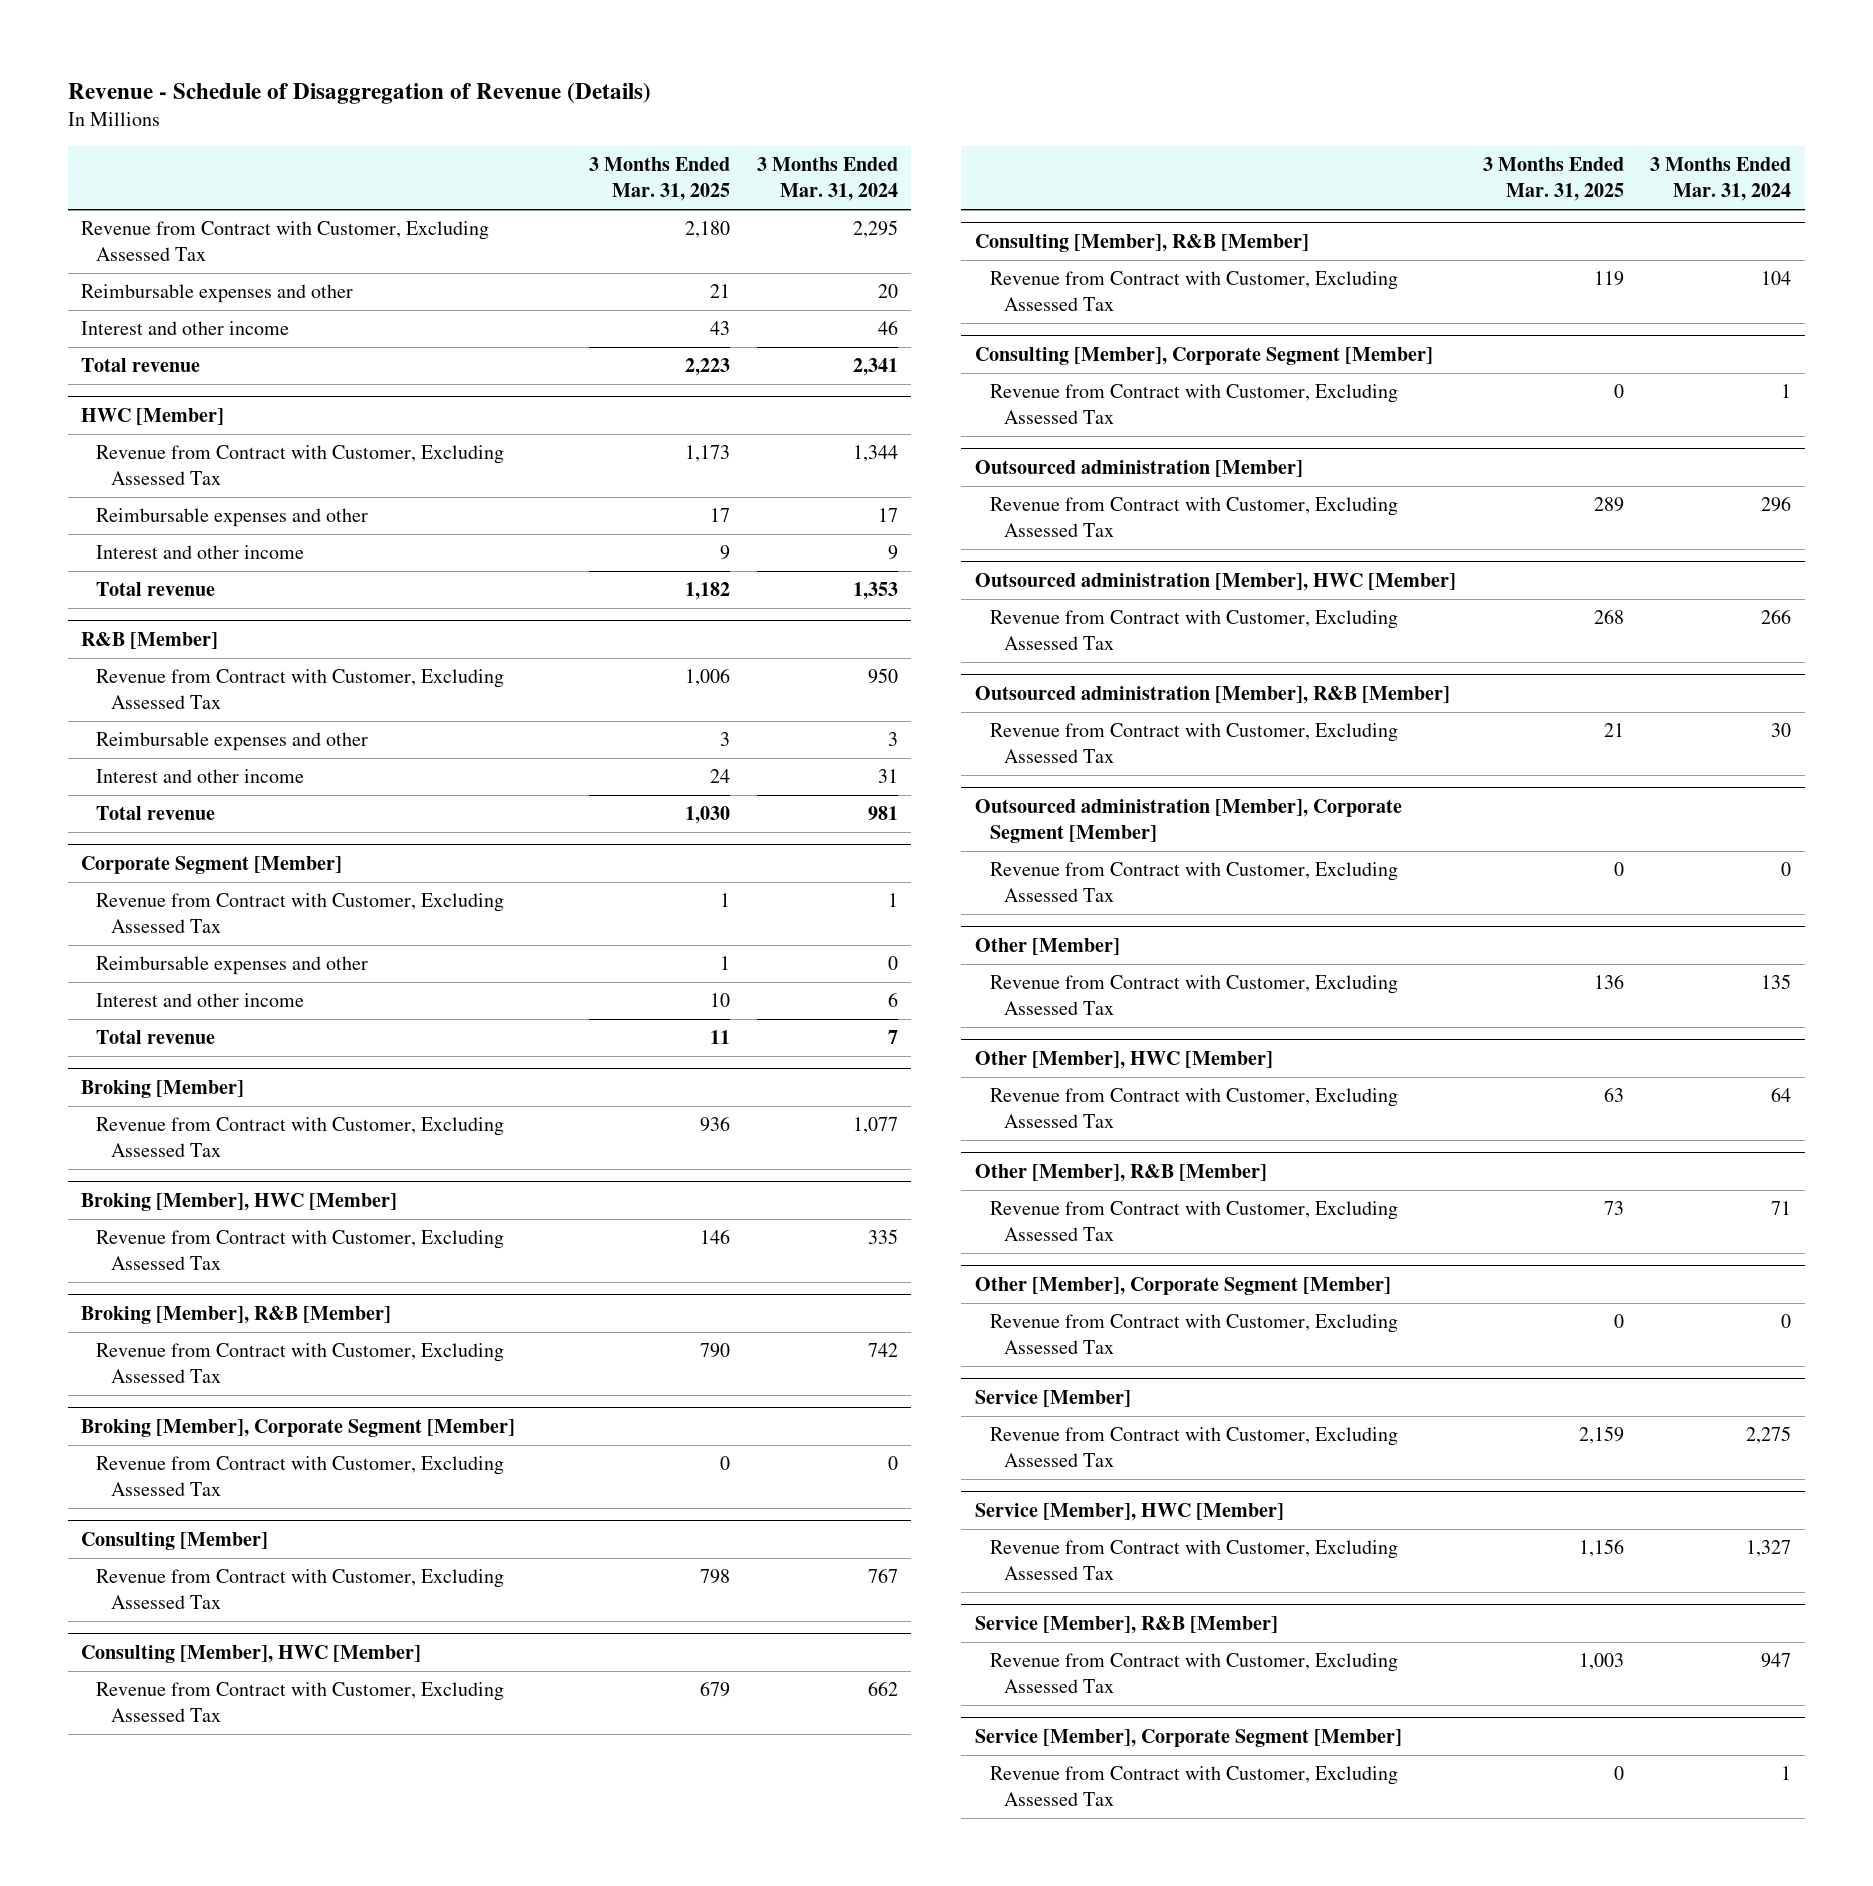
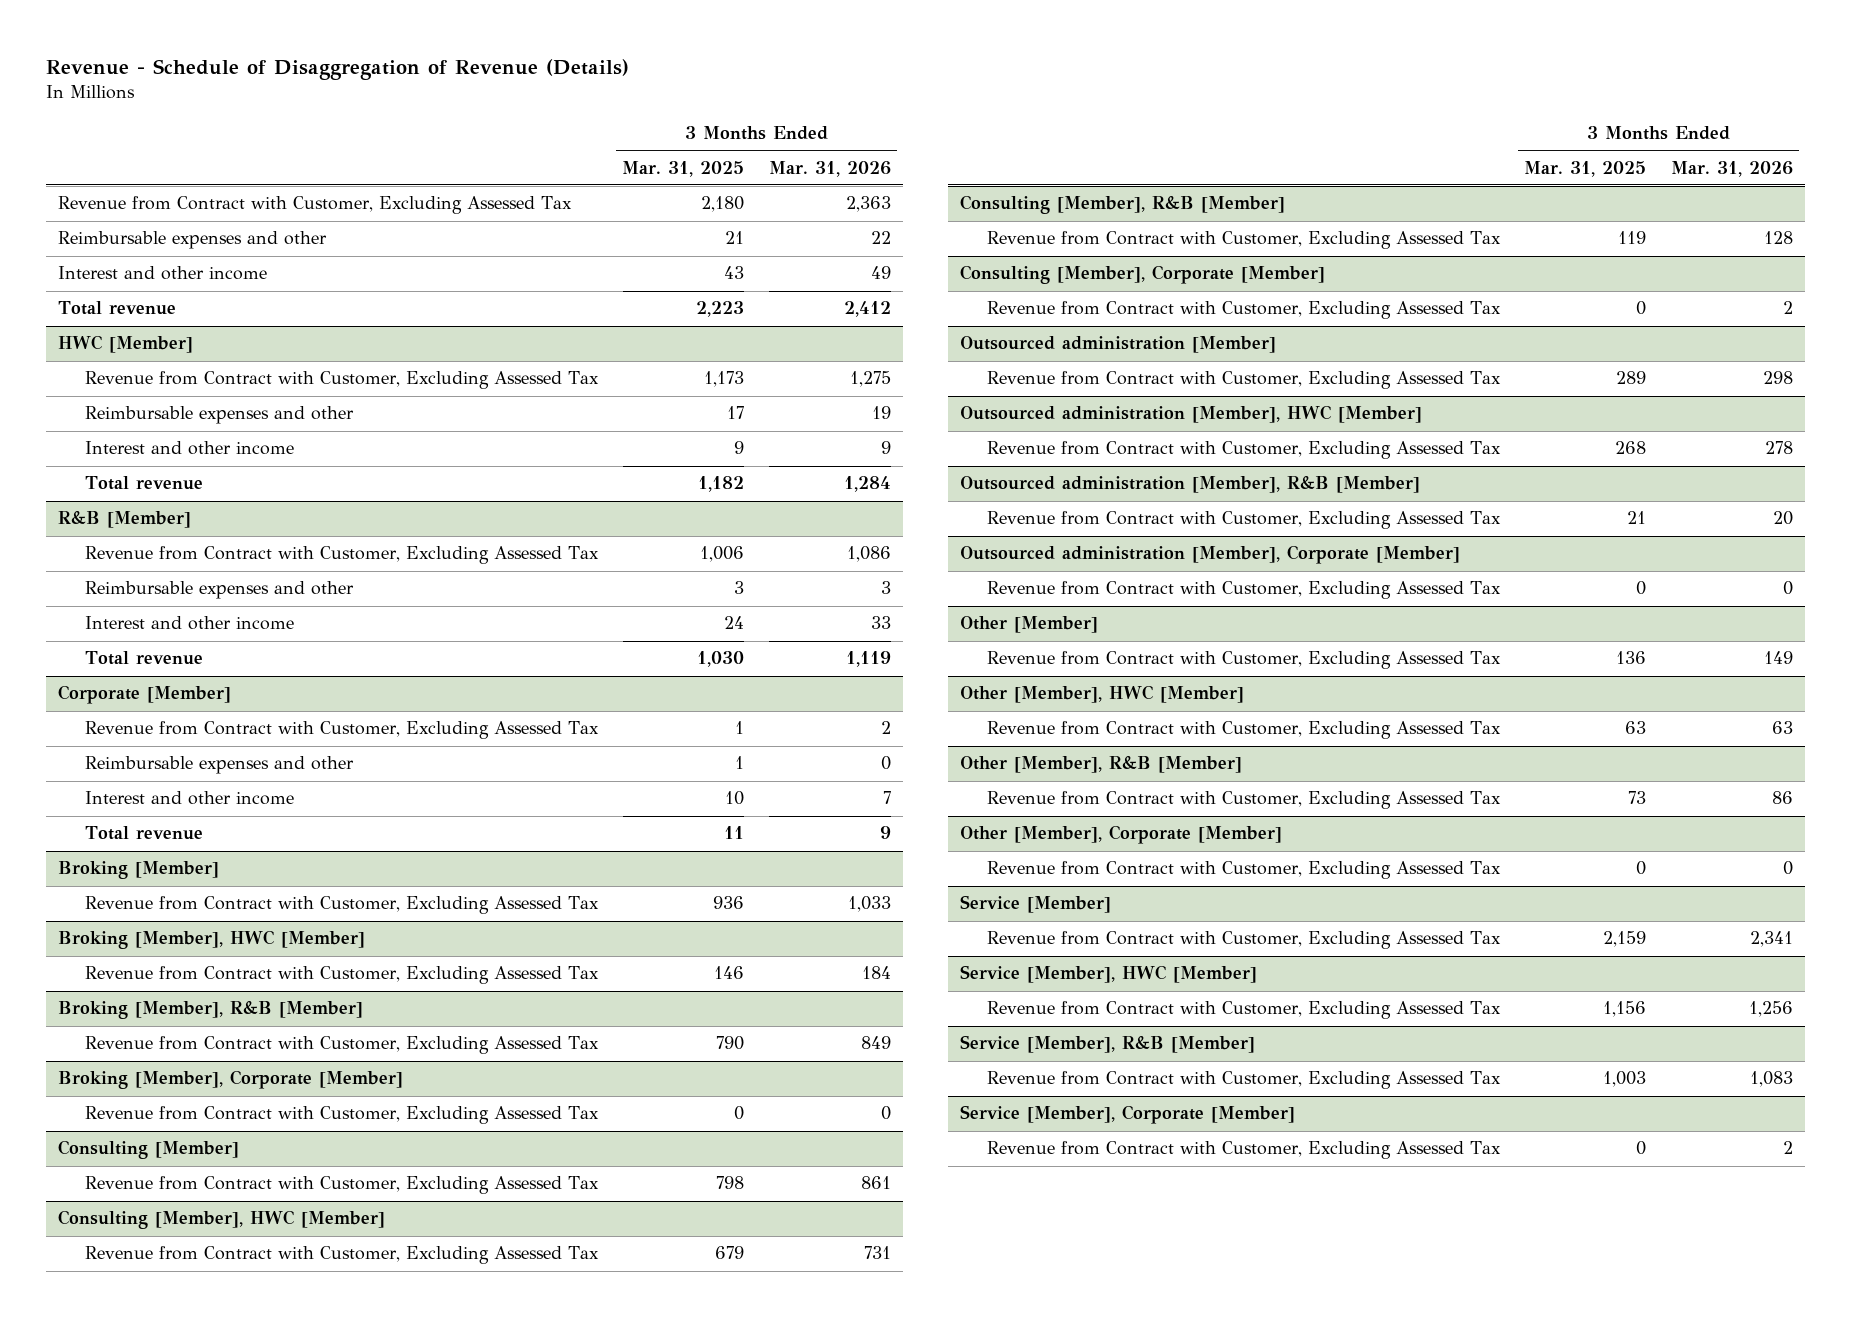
- | 3 Months Ended Mar. 31, 2025 | 3 Months Ended Mar. 31, 2024
+ | 3 Months Ended Mar. 31, 2025 | 3 Months Ended Mar. 31, 2026
- Corporate Segment [Member]
+ Corporate [Member]
- Broking [Member], Corporate Segment [Member]
+ Broking [Member], Corporate [Member]
- Consulting [Member], Corporate Segment [Member]
+ Consulting [Member], Corporate [Member]
- Outsourced administration [Member], Corporate Segment [Member]
+ Outsourced administration [Member], Corporate [Member]
- Other [Member], Corporate Segment [Member]
+ Other [Member], Corporate [Member]
- Service [Member], Corporate Segment [Member]
+ Service [Member], Corporate [Member]

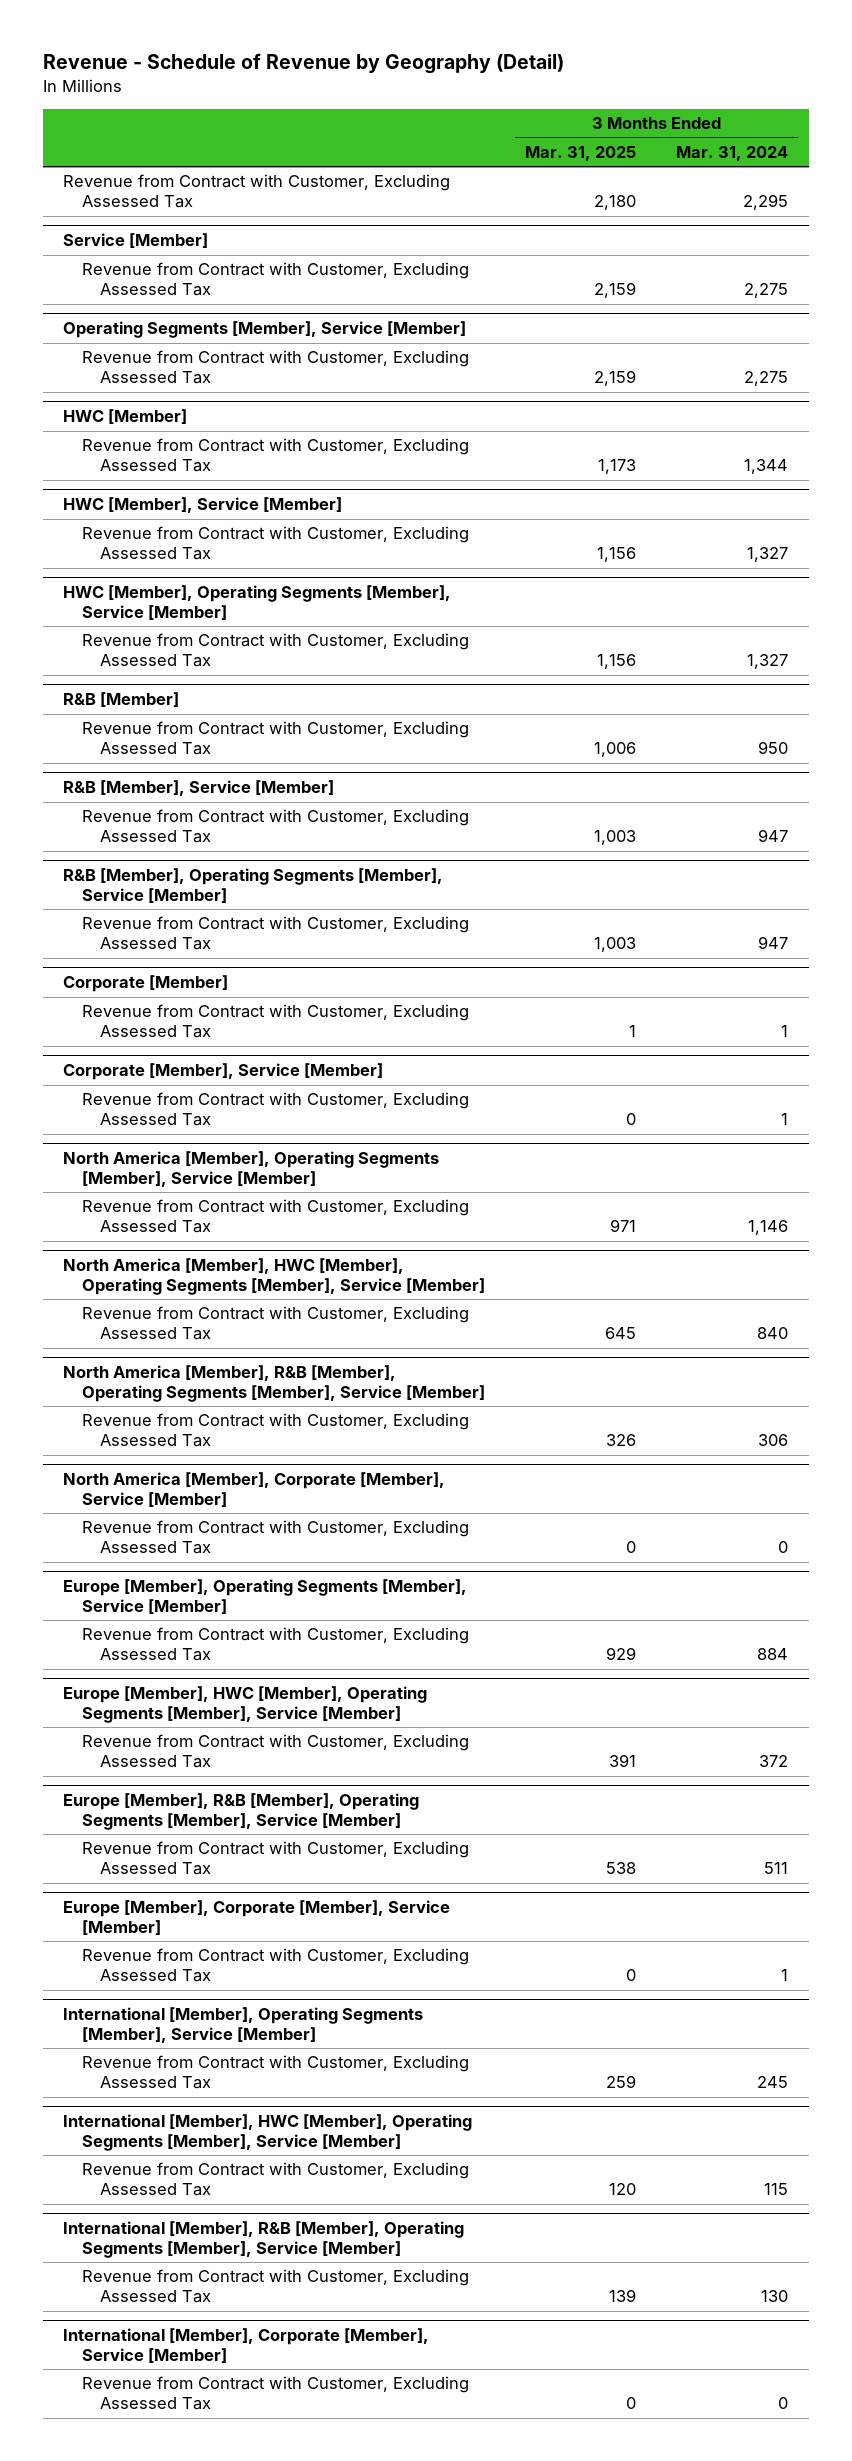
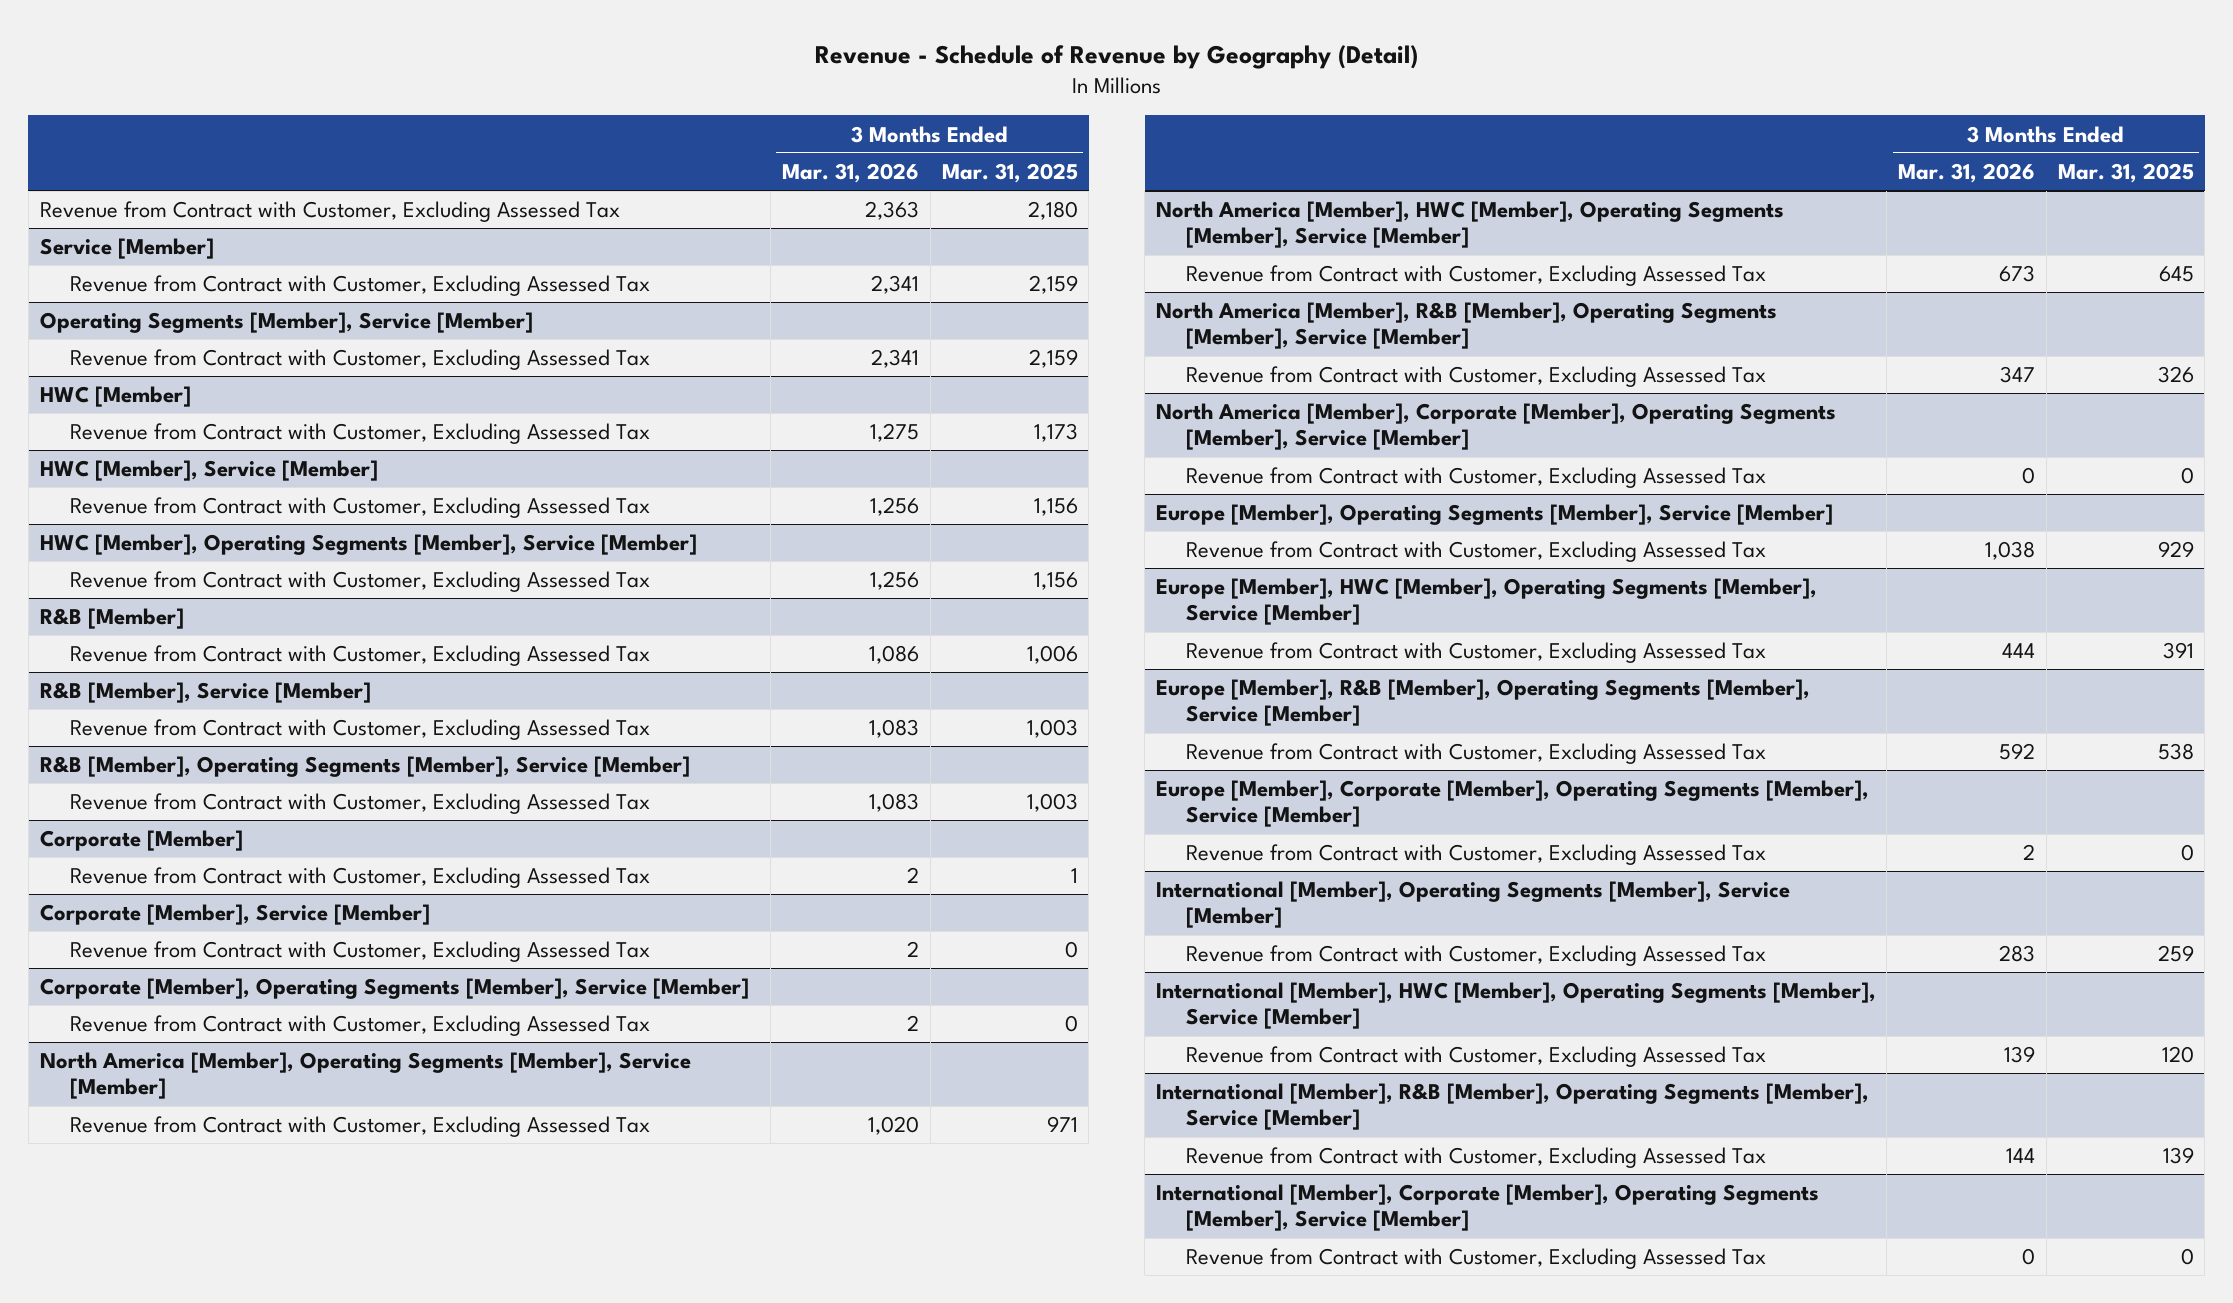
- | 3 Months Ended Mar. 31, 2025 | 3 Months Ended Mar. 31, 2024
+ | 3 Months Ended Mar. 31, 2026 | 3 Months Ended Mar. 31, 2025
+ Corporate [Member], Operating Segments [Member], Service [Member]
+ Revenue from Contract with Customer, Excluding Assessed Tax | 2 | 0
- North America [Member], Corporate [Member], Service [Member]
+ North America [Member], Corporate [Member], Operating Segments [Member], Service [Member]
- Europe [Member], Corporate [Member], Service [Member]
+ Europe [Member], Corporate [Member], Operating Segments [Member], Service [Member]
- International [Member], Corporate [Member], Service [Member]
+ International [Member], Corporate [Member], Operating Segments [Member], Service [Member]

